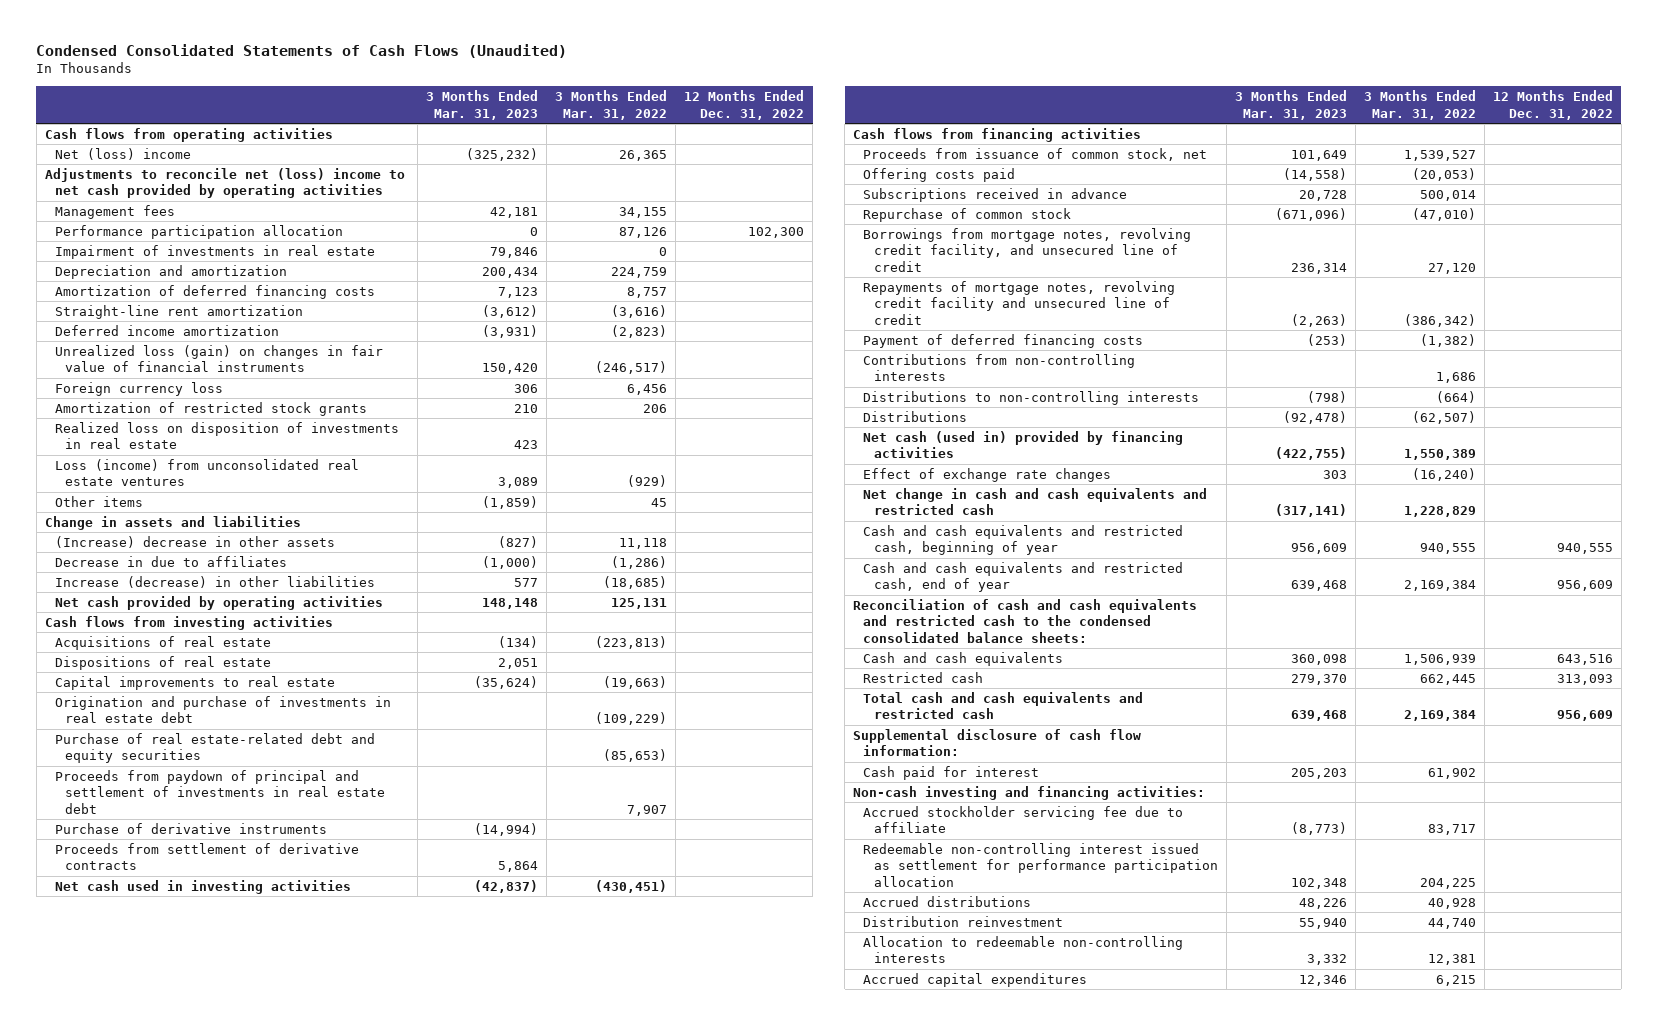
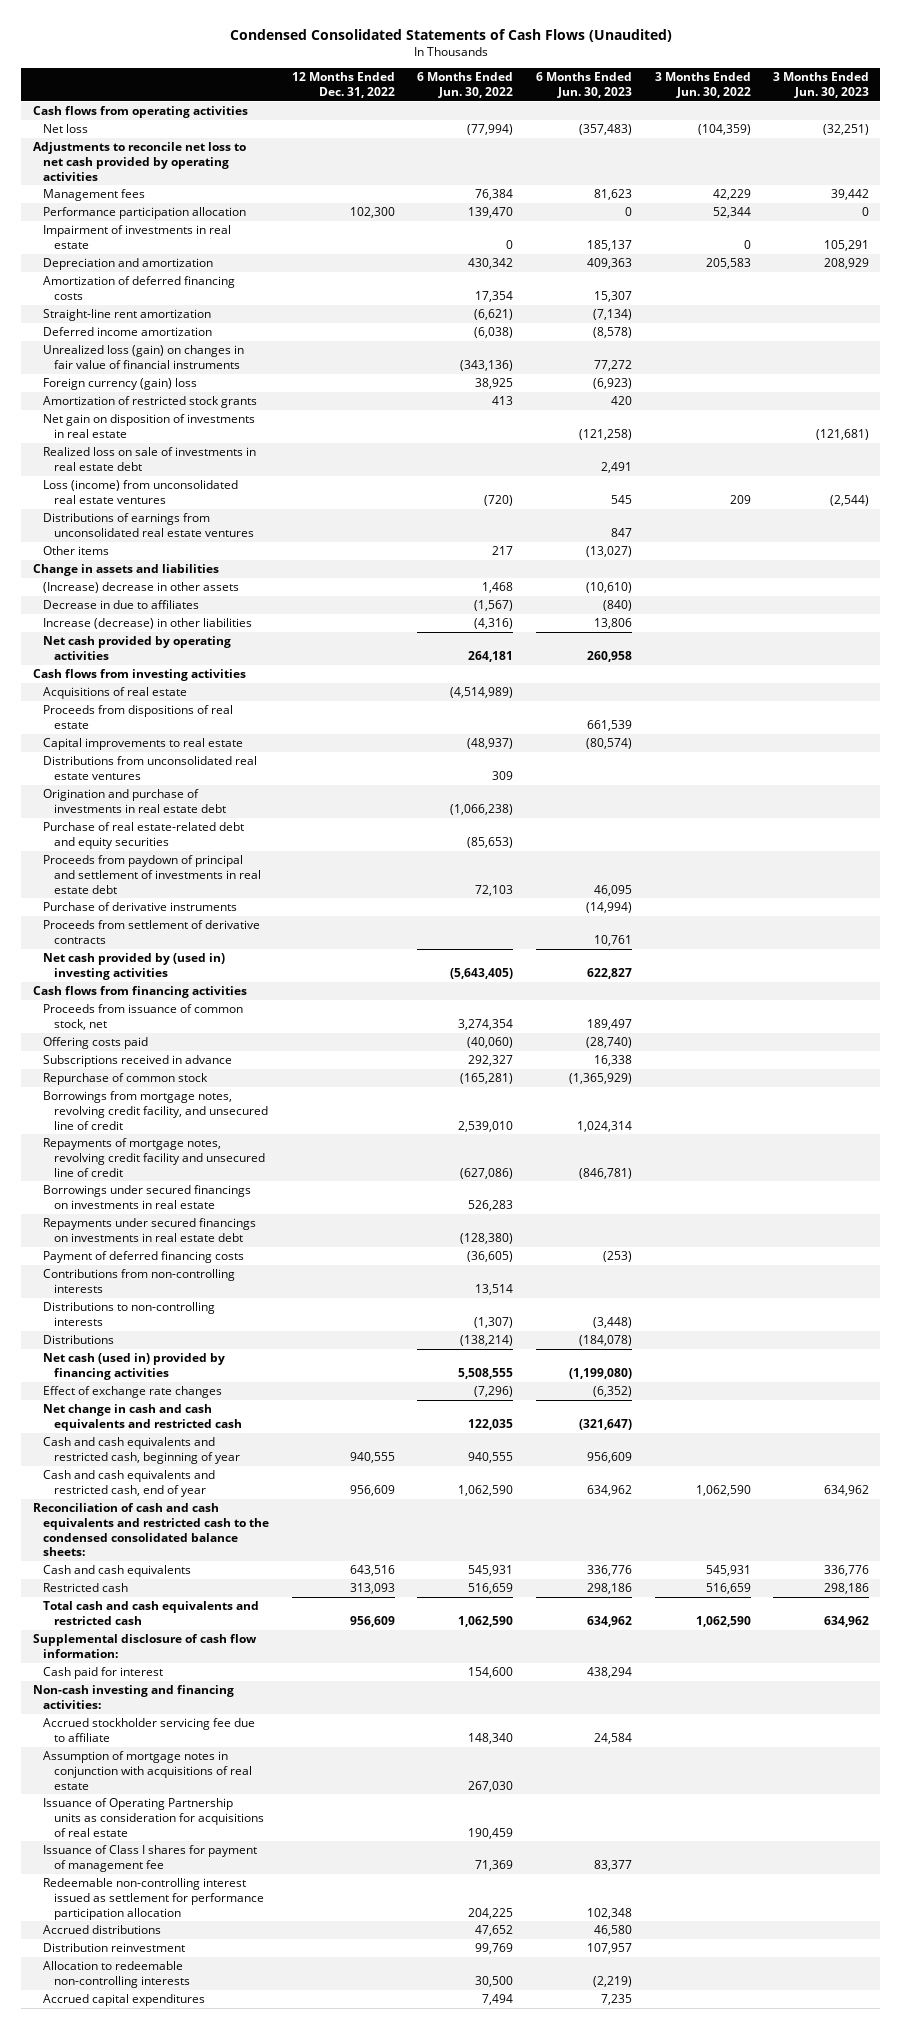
- | 3 Months Ended Mar. 31, 2023 | 3 Months Ended Mar. 31, 2022 | 12 Months Ended Dec. 31, 2022
+ | 12 Months Ended Dec. 31, 2022 | 6 Months Ended Jun. 30, 2022 | 6 Months Ended Jun. 30, 2023 | 3 Months Ended Jun. 30, 2022 | 3 Months Ended Jun. 30, 2023
- Net (loss) income | (325,232) | 26,365 |
- Adjustments to reconcile net (loss) income to net cash provided by operating activities
+ Net loss | | (77,994) | (357,483) | (104,359) | (32,251)
+ Adjustments to reconcile net loss to net cash provided by operating activities
- Foreign currency loss | 306 | 6,456 |
+ Foreign currency (gain) loss | | 38,925 | (6,923) | |
- Realized loss on disposition of investments in real estate | 423 | |
+ Net gain on disposition of investments in real estate | | | (121,258) | | (121,681)
+ Realized loss on sale of investments in real estate debt | | | 2,491 | |
+ Distributions of earnings from unconsolidated real estate ventures | | | 847 | |
- Dispositions of real estate | 2,051 | |
+ Proceeds from dispositions of real estate | | | 661,539 | |
+ Distributions from unconsolidated real estate ventures | | 309 | | |
- Net cash used in investing activities | (42,837) | (430,451) |
+ Net cash provided by (used in) investing activities | | (5,643,405) | 622,827 | |
+ Borrowings under secured financings on investments in real estate | | 526,283 | | |
+ Repayments under secured financings on investments in real estate debt | | (128,380) | | |
+ Assumption of mortgage notes in conjunction with acquisitions of real estate | | 267,030 | | |
+ Issuance of Operating Partnership units as consideration for acquisitions of real estate | | 190,459 | | |
+ Issuance of Class I shares for payment of management fee | | 71,369 | 83,377 | |

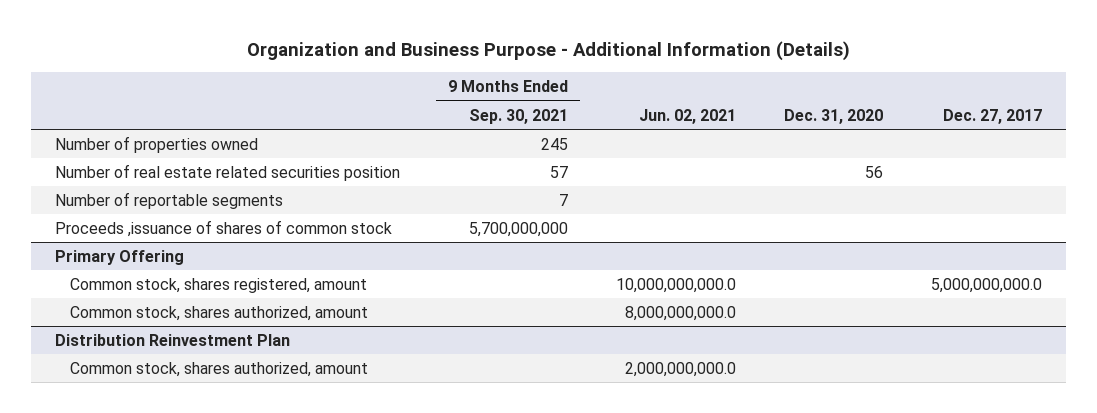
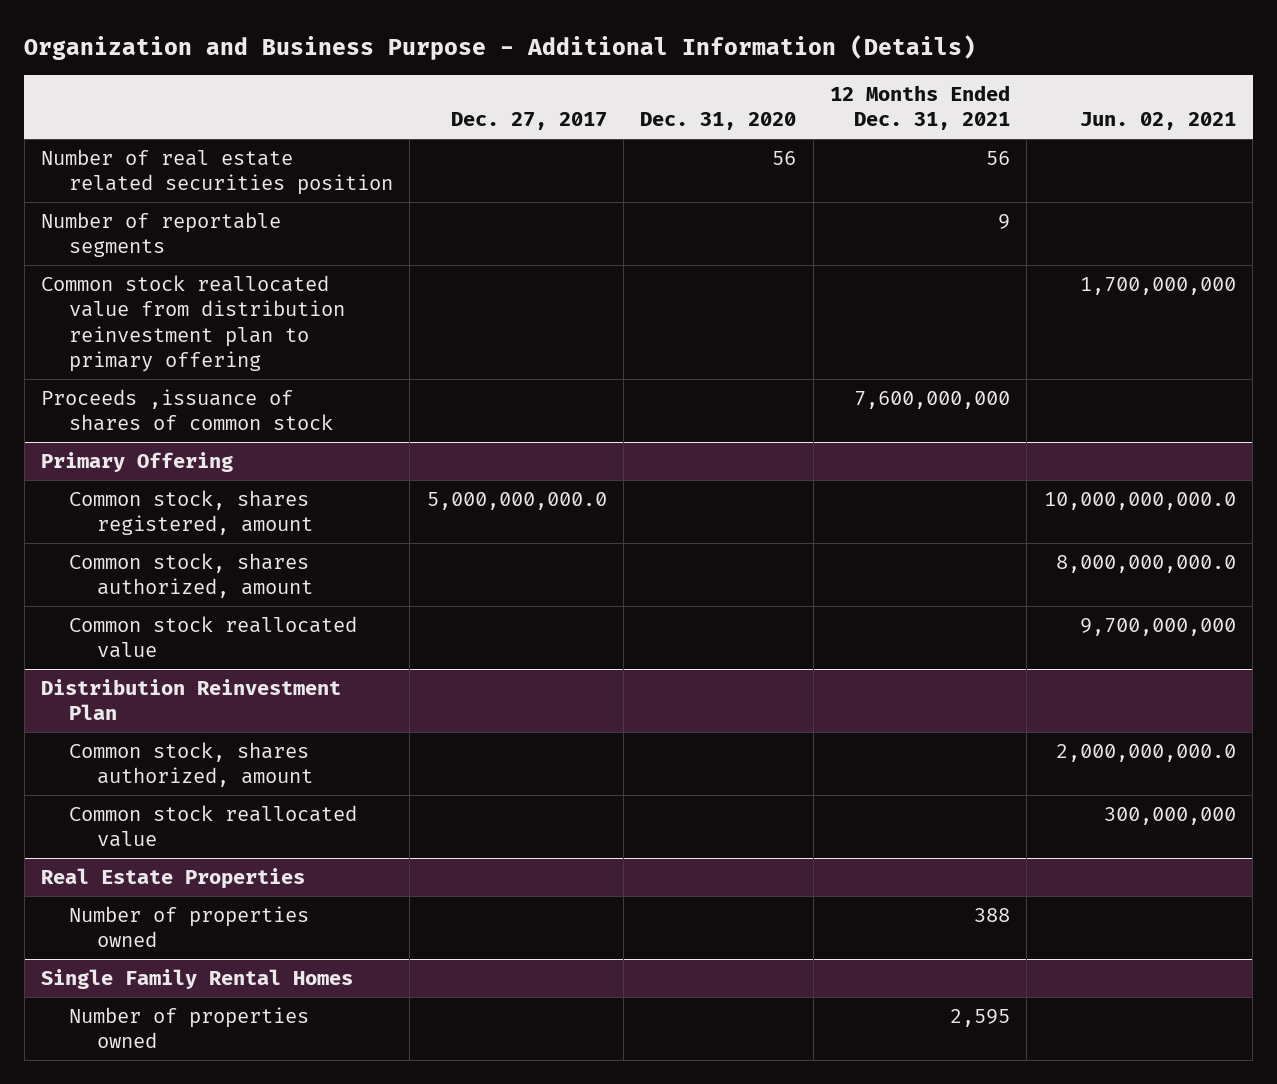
- | 9 Months Ended Sep. 30, 2021 | Jun. 02, 2021 | Dec. 31, 2020 | Dec. 27, 2017
+ | Dec. 27, 2017 | Dec. 31, 2020 | 12 Months Ended Dec. 31, 2021 | Jun. 02, 2021
- Number of properties owned | 245 | | |
+ Common stock reallocated value from distribution reinvestment plan to primary offering | | | | 1,700,000,000
@ Primary Offering
+ Common stock reallocated value | | | | 9,700,000,000
@ Distribution Reinvestment Plan
+ Common stock reallocated value | | | | 300,000,000
+ Real Estate Properties
+ Number of properties owned | | | 388 |
+ Single Family Rental Homes
+ Number of properties owned | | | 2,595 |

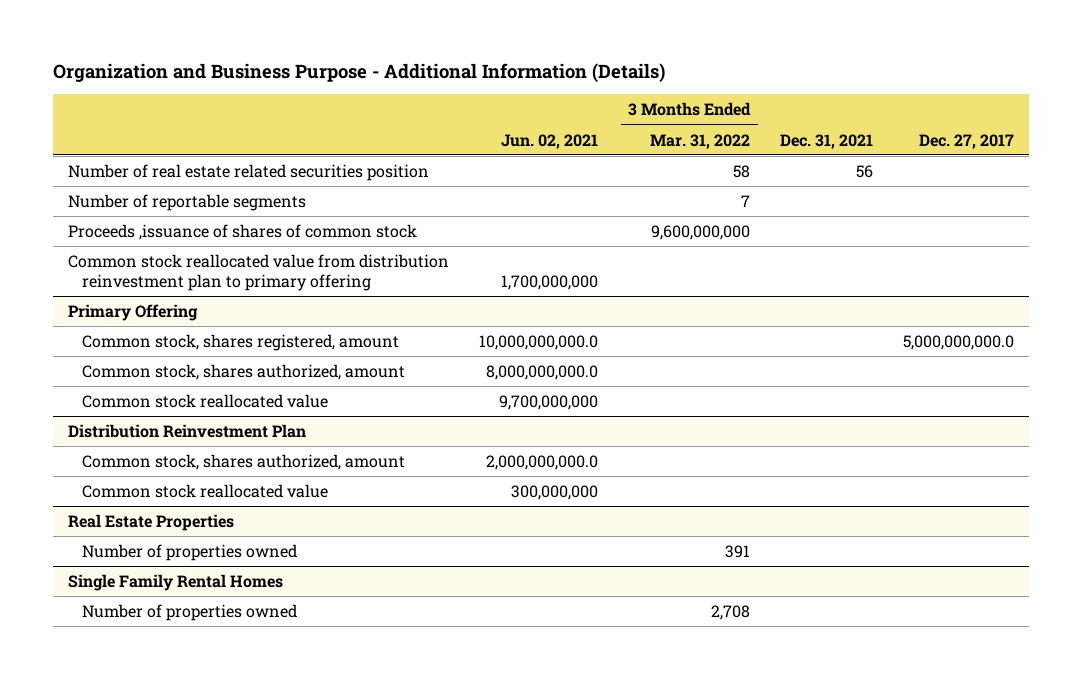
- | Dec. 27, 2017 | Dec. 31, 2020 | 12 Months Ended Dec. 31, 2021 | Jun. 02, 2021
+ | Jun. 02, 2021 | 3 Months Ended Mar. 31, 2022 | Dec. 31, 2021 | Dec. 27, 2017
moved down: Common stock reallocated value from distribution reinvestment plan to primary offering | 1,700,000,000 | | |

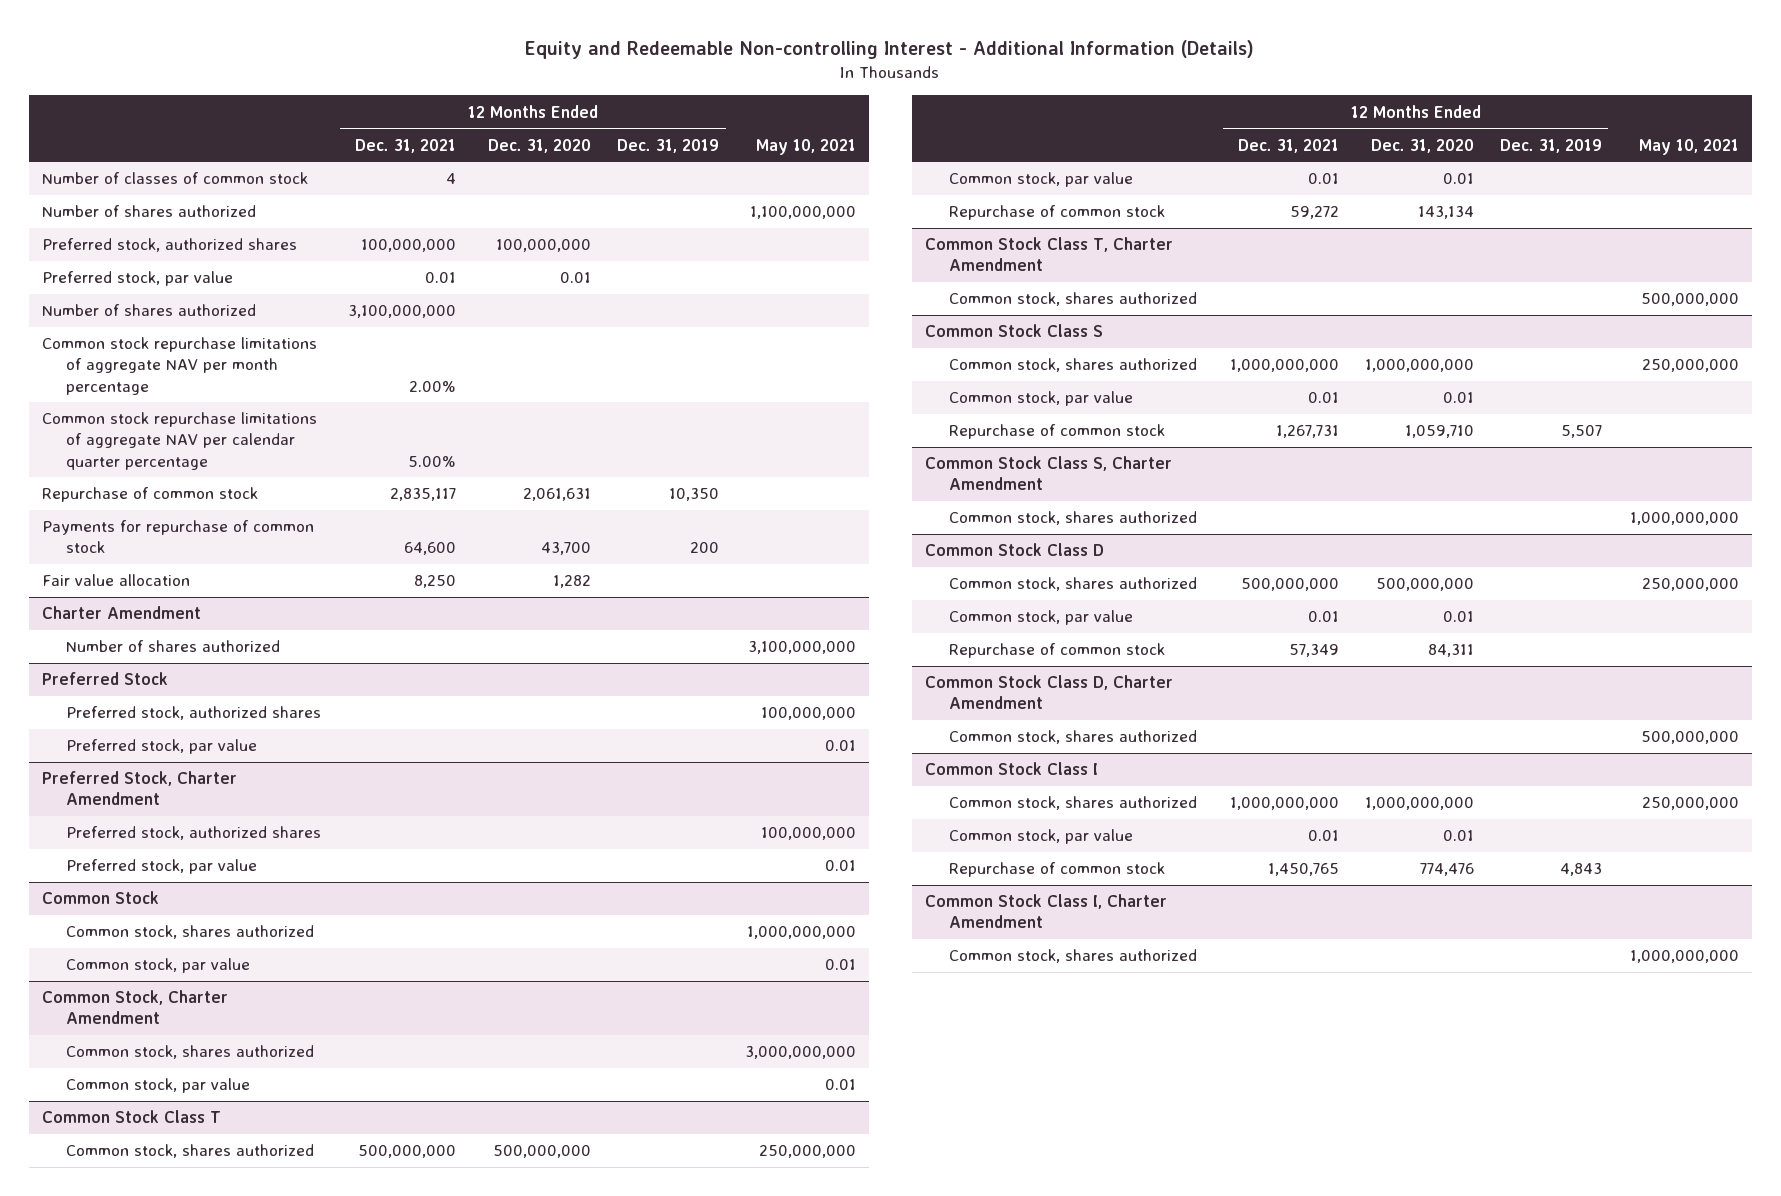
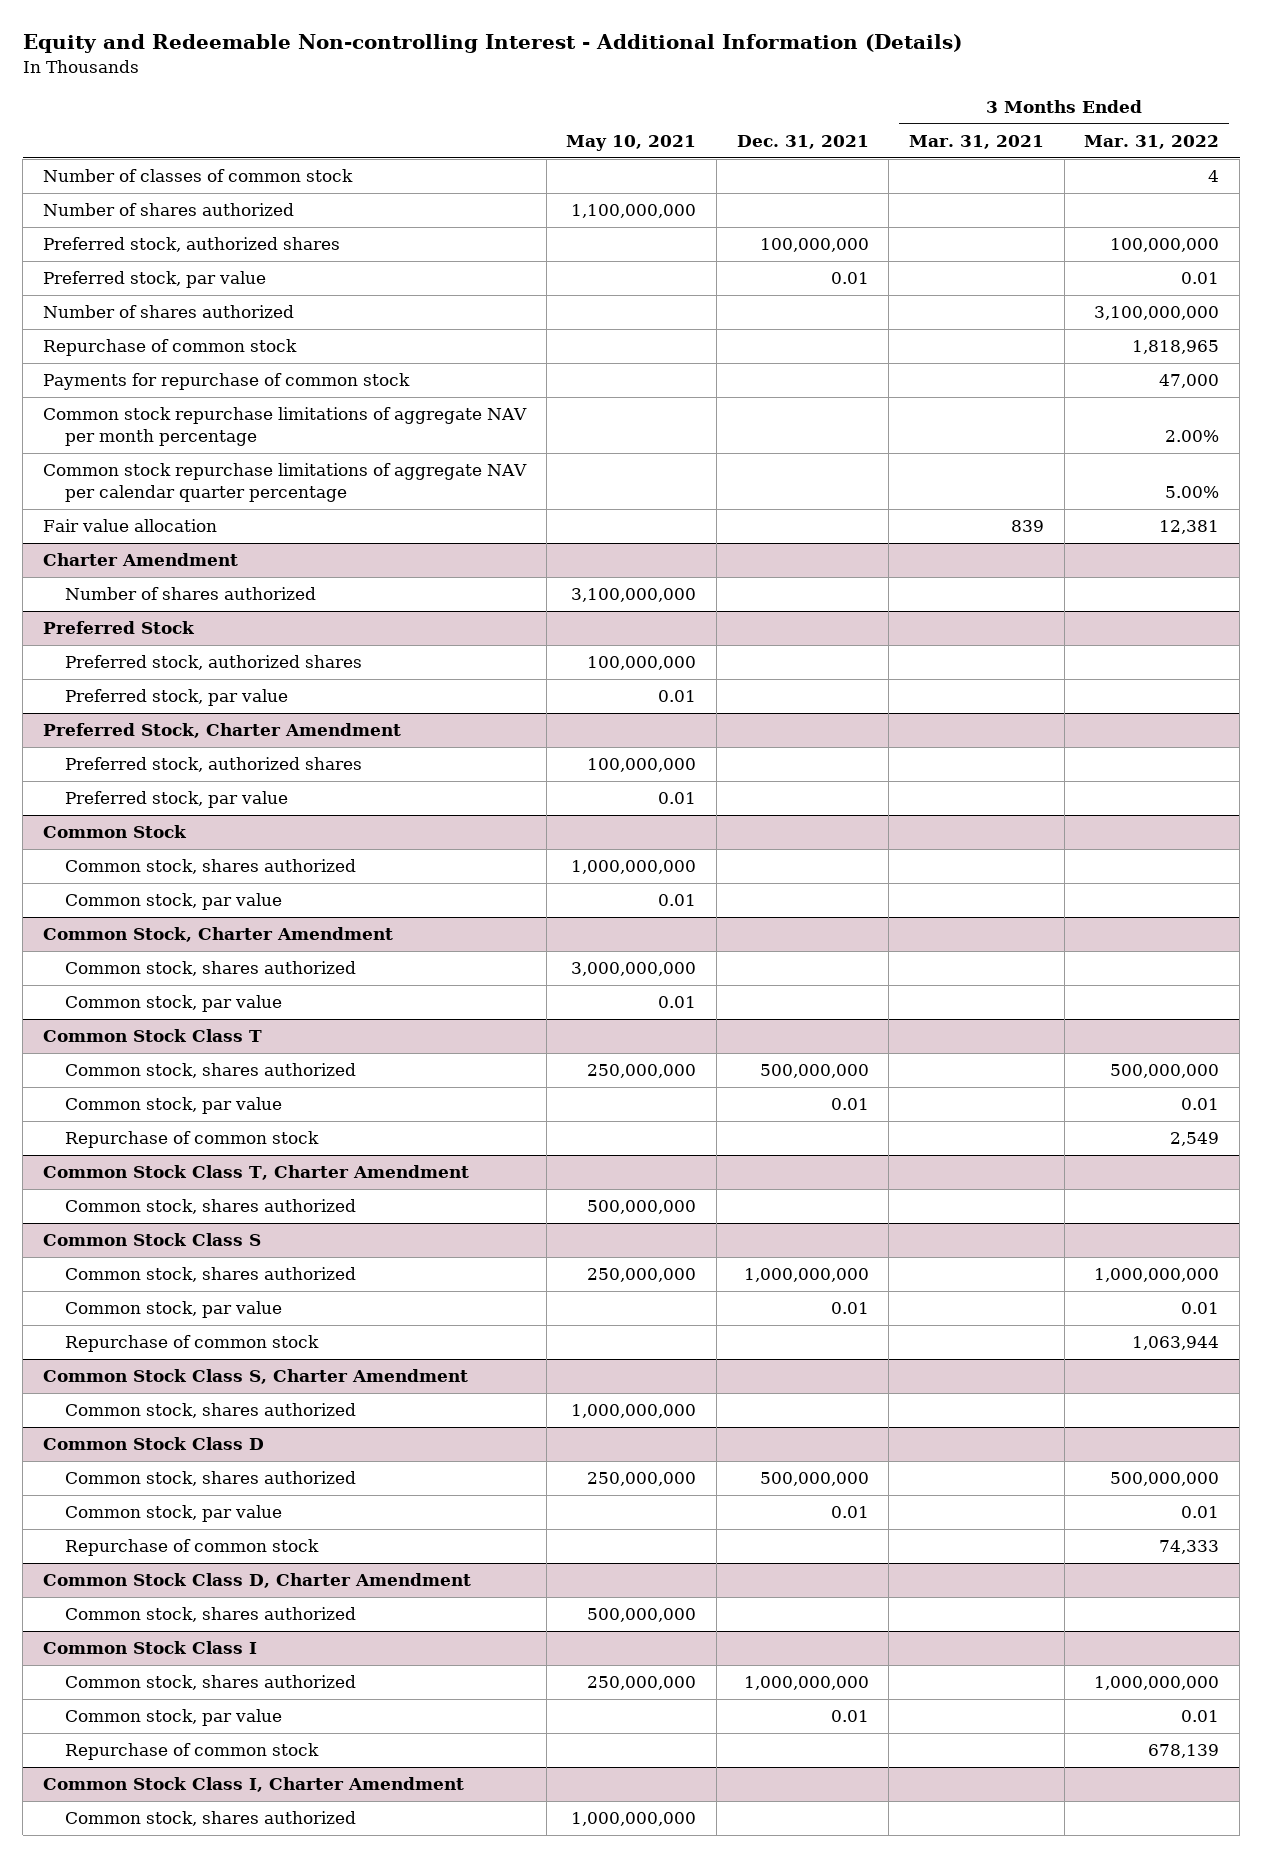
- | 12 Months Ended Dec. 31, 2021 | 12 Months Ended Dec. 31, 2020 | 12 Months Ended Dec. 31, 2019 | May 10, 2021
+ | May 10, 2021 | Dec. 31, 2021 | 3 Months Ended Mar. 31, 2021 | 3 Months Ended Mar. 31, 2022
moved down: Common stock repurchase limitations of aggregate NAV per month percentage | | | | 2.00%
moved down: Common stock repurchase limitations of aggregate NAV per calendar quarter percentage | | | | 5.00%

